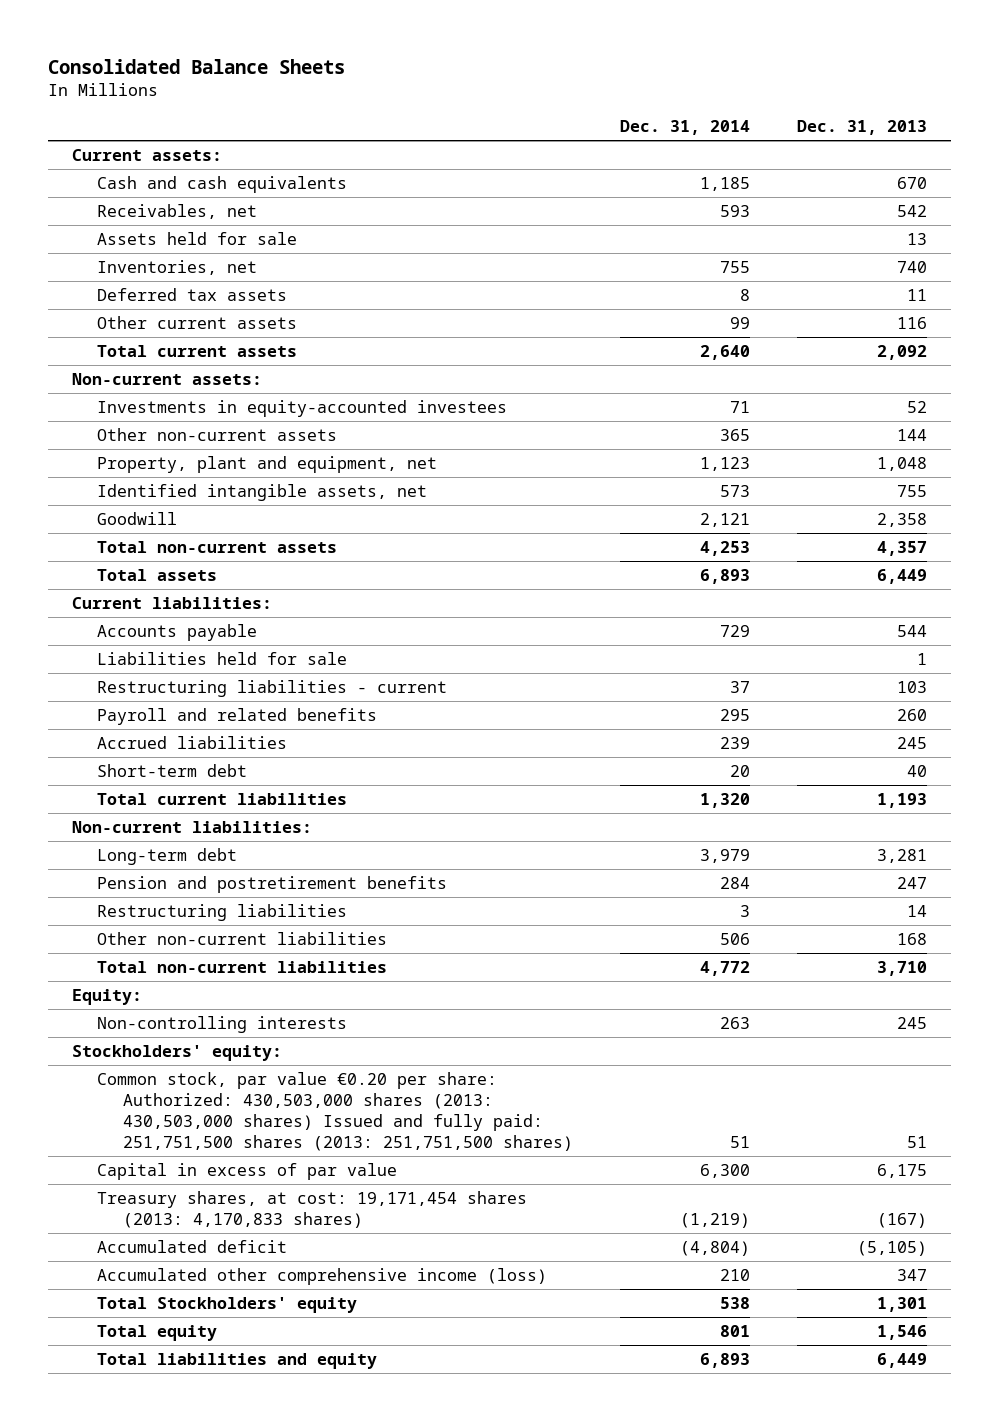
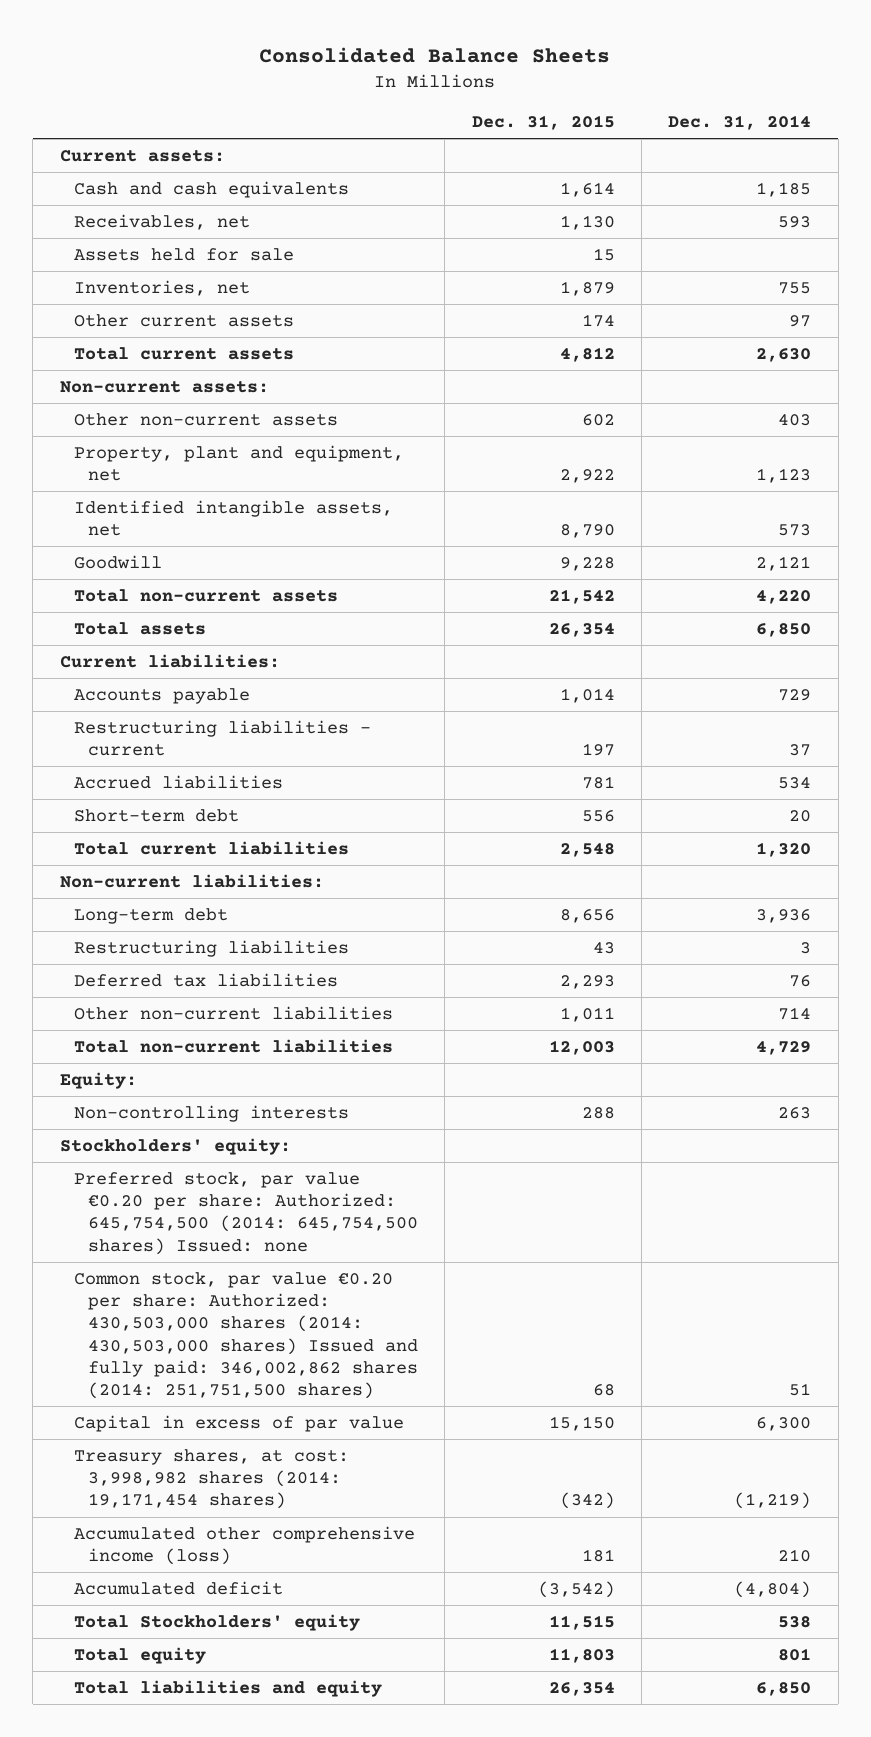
- | Dec. 31, 2014 | Dec. 31, 2013
+ | Dec. 31, 2015 | Dec. 31, 2014
- Deferred tax assets | 8 | 11
- Other current assets | 99 | 116
- Total current assets | 2,640 | 2,092
+ Other current assets | 174 | 97
+ Total current assets | 4,812 | 2,630
- Investments in equity-accounted investees | 71 | 52
- Other non-current assets | 365 | 144
+ Other non-current assets | 602 | 403
- Total non-current assets | 4,253 | 4,357
- Total assets | 6,893 | 6,449
+ Total non-current assets | 21,542 | 4,220
+ Total assets | 26,354 | 6,850
- Liabilities held for sale | | 1
- Payroll and related benefits | 295 | 260
- Accrued liabilities | 239 | 245
+ Accrued liabilities | 781 | 534
- Long-term debt | 3,979 | 3,281
- Pension and postretirement benefits | 284 | 247
+ Long-term debt | 8,656 | 3,936
- Other non-current liabilities | 506 | 168
- Total non-current liabilities | 4,772 | 3,710
+ Deferred tax liabilities | 2,293 | 76
+ Other non-current liabilities | 1,011 | 714
+ Total non-current liabilities | 12,003 | 4,729
- Common stock, par value €0.20 per share: Authorized: 430,503,000 shares (2013: 430,503,000 shares) Issued and fully paid: 251,751,500 shares (2013: 251,751,500 shares) | 51 | 51
+ Preferred stock, par value €0.20 per share: Authorized: 645,754,500 (2014: 645,754,500 shares) Issued: none
+ Common stock, par value €0.20 per share: Authorized: 430,503,000 shares (2014: 430,503,000 shares) Issued and fully paid: 346,002,862 shares (2014: 251,751,500 shares) | 68 | 51
- Treasury shares, at cost: 19,171,454 shares (2013: 4,170,833 shares) | (1,219) | (167)
+ Treasury shares, at cost: 3,998,982 shares (2014: 19,171,454 shares) | (342) | (1,219)
moved down: Accumulated deficit | (3,542) | (4,804)
- Total liabilities and equity | 6,893 | 6,449
+ Total liabilities and equity | 26,354 | 6,850

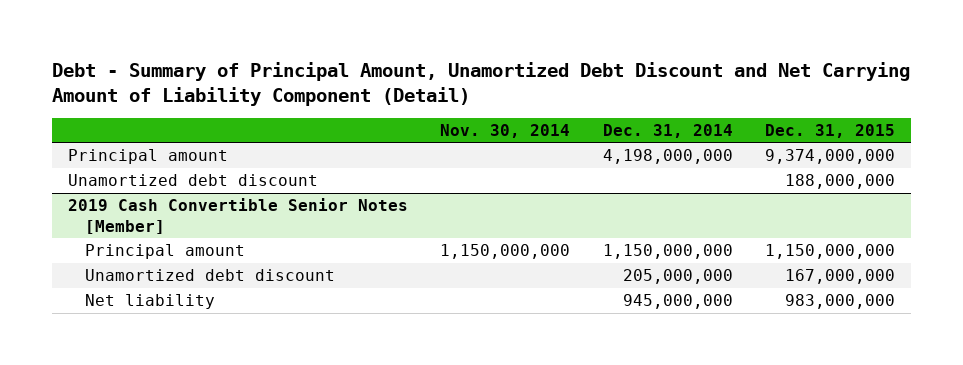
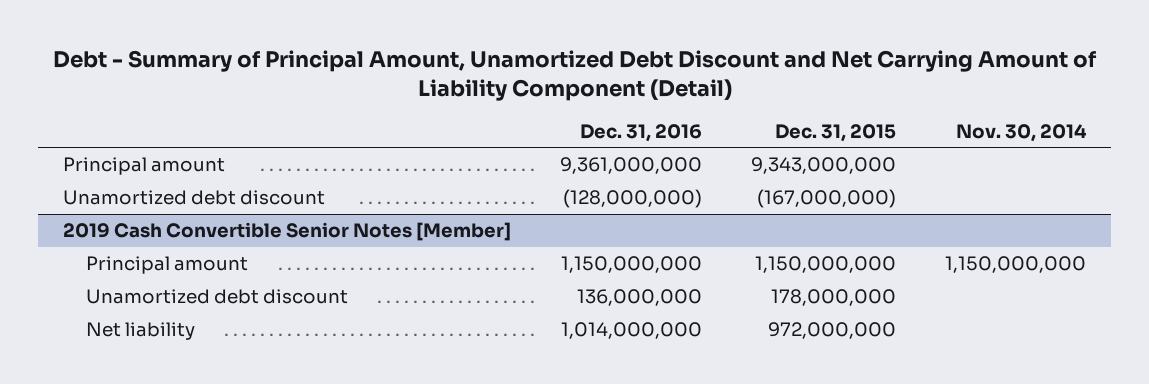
- | Nov. 30, 2014 | Dec. 31, 2014 | Dec. 31, 2015
+ | Dec. 31, 2016 | Dec. 31, 2015 | Nov. 30, 2014
- Principal amount | | 4,198,000,000 | 9,374,000,000
- Unamortized debt discount | | | 188,000,000
+ Principal amount | 9,361,000,000 | 9,343,000,000 |
+ Unamortized debt discount | (128,000,000) | (167,000,000) |
@ 2019 Cash Convertible Senior Notes [Member]
- Unamortized debt discount | | 205,000,000 | 167,000,000
- Net liability | | 945,000,000 | 983,000,000
+ Unamortized debt discount | 136,000,000 | 178,000,000 |
+ Net liability | 1,014,000,000 | 972,000,000 |

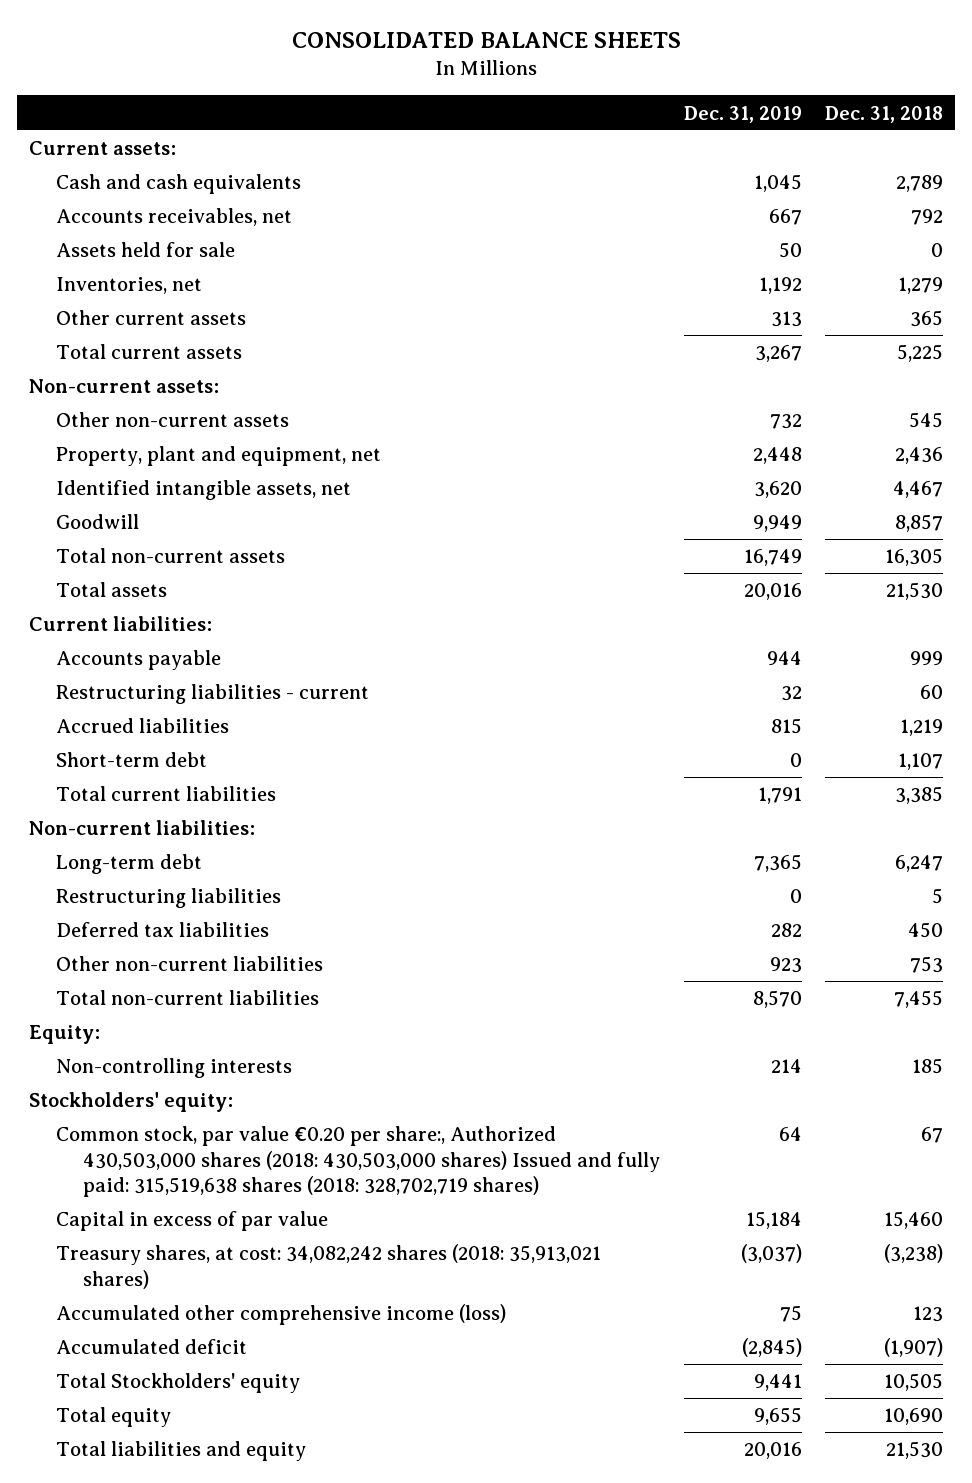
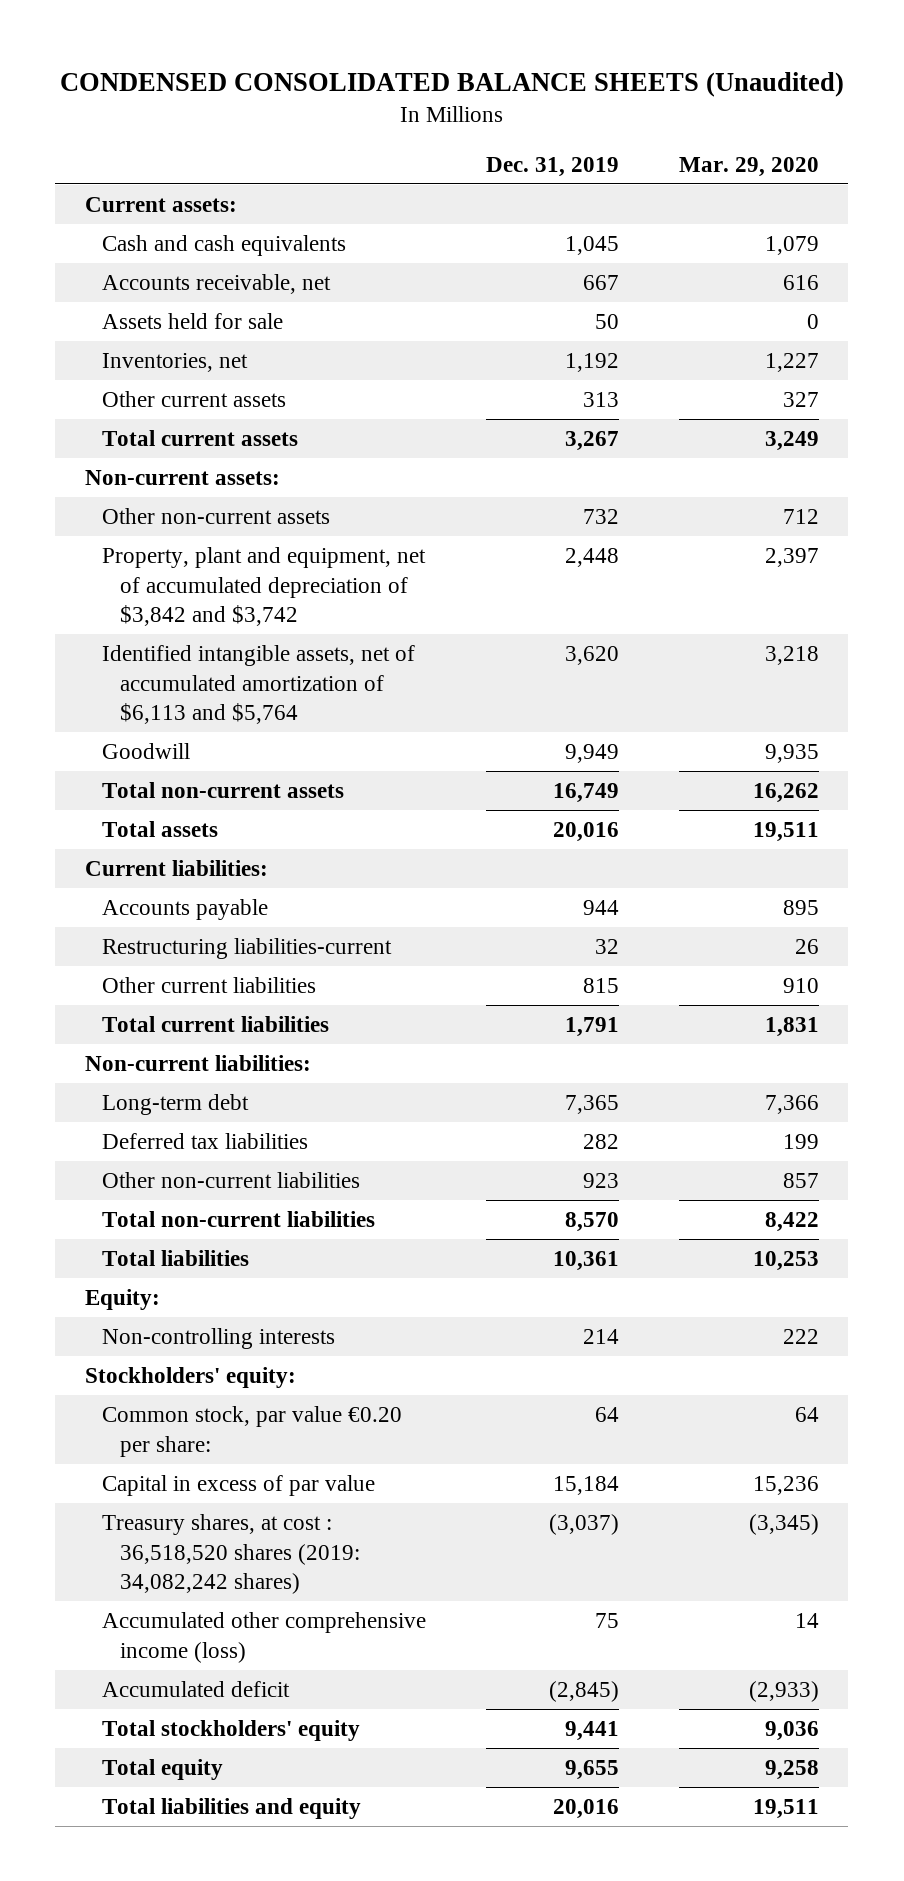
- CONSOLIDATED BALANCE SHEETS
+ CONDENSED CONSOLIDATED BALANCE SHEETS (Unaudited)
- | Dec. 31, 2019 | Dec. 31, 2018
+ | Dec. 31, 2019 | Mar. 29, 2020
- Accounts receivables, net | 667 | 792
+ Accounts receivable, net | 667 | 616
- Property, plant and equipment, net | 2,448 | 2,436
- Identified intangible assets, net | 3,620 | 4,467
+ Property, plant and equipment, net of accumulated depreciation of $3,842 and $3,742 | 2,448 | 2,397
+ Identified intangible assets, net of accumulated amortization of $6,113 and $5,764 | 3,620 | 3,218
- Restructuring liabilities - current | 32 | 60
- Accrued liabilities | 815 | 1,219
- Short-term debt | 0 | 1,107
+ Restructuring liabilities-current | 32 | 26
+ Other current liabilities | 815 | 910
- Restructuring liabilities | 0 | 5
+ Total liabilities | 10,361 | 10,253
- Common stock, par value €0.20 per share:, Authorized 430,503,000 shares (2018: 430,503,000 shares) Issued and fully paid: 315,519,638 shares (2018: 328,702,719 shares) | 64 | 67
+ Common stock, par value €0.20 per share: | 64 | 64
- Treasury shares, at cost: 34,082,242 shares (2018: 35,913,021 shares) | (3,037) | (3,238)
+ Treasury shares, at cost : 36,518,520 shares (2019: 34,082,242 shares) | (3,037) | (3,345)
- Total Stockholders' equity | 9,441 | 10,505
+ Total stockholders' equity | 9,441 | 9,036

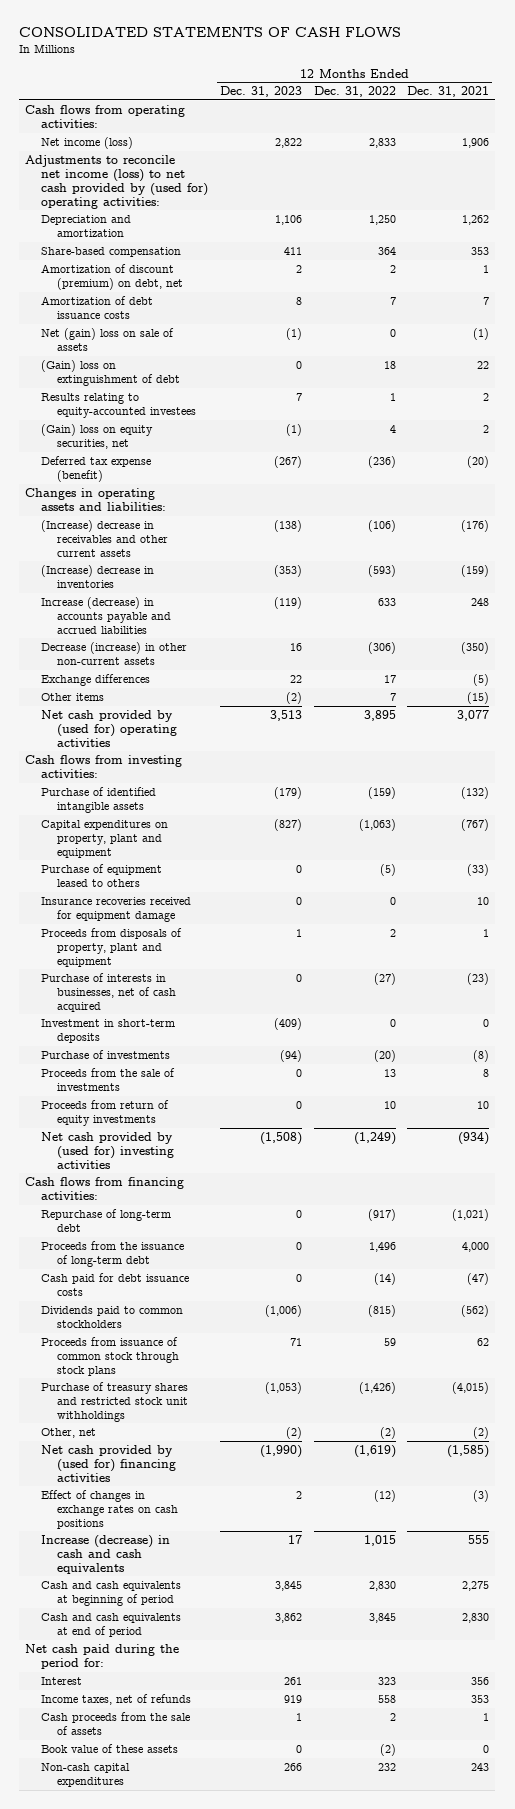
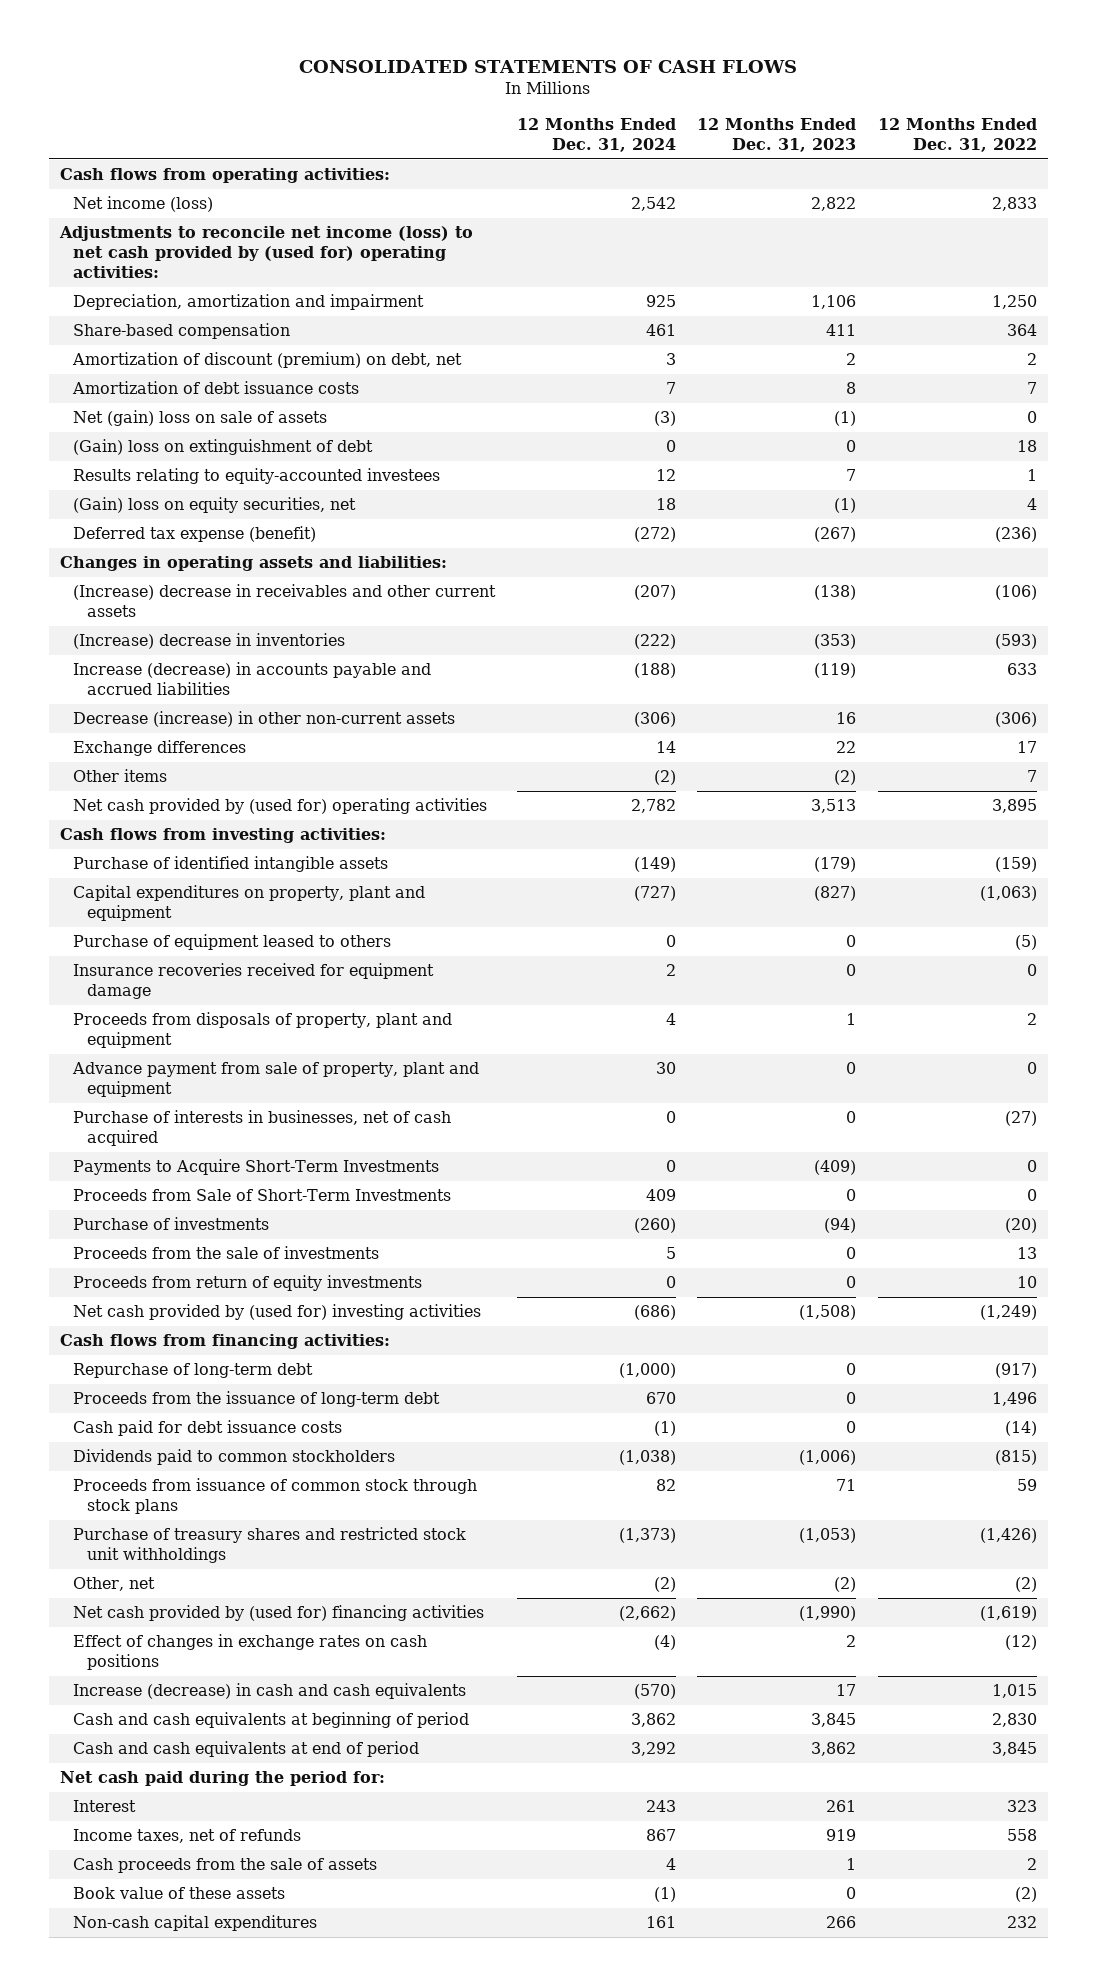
- | 12 Months Ended Dec. 31, 2023 | 12 Months Ended Dec. 31, 2022 | 12 Months Ended Dec. 31, 2021
+ | 12 Months Ended Dec. 31, 2024 | 12 Months Ended Dec. 31, 2023 | 12 Months Ended Dec. 31, 2022
- Depreciation and amortization | 1,106 | 1,250 | 1,262
+ Depreciation, amortization and impairment | 925 | 1,106 | 1,250
+ Advance payment from sale of property, plant and equipment | 30 | 0 | 0
- Investment in short-term deposits | (409) | 0 | 0
+ Payments to Acquire Short-Term Investments | 0 | (409) | 0
+ Proceeds from Sale of Short-Term Investments | 409 | 0 | 0

